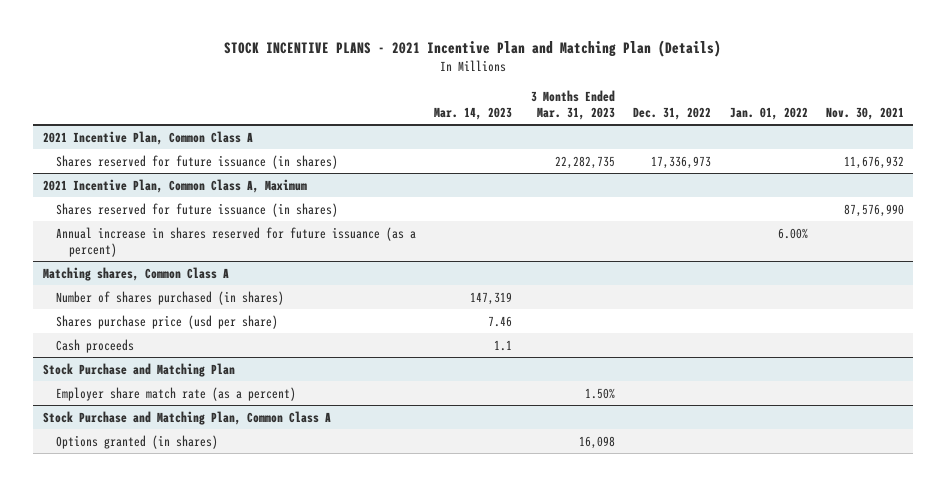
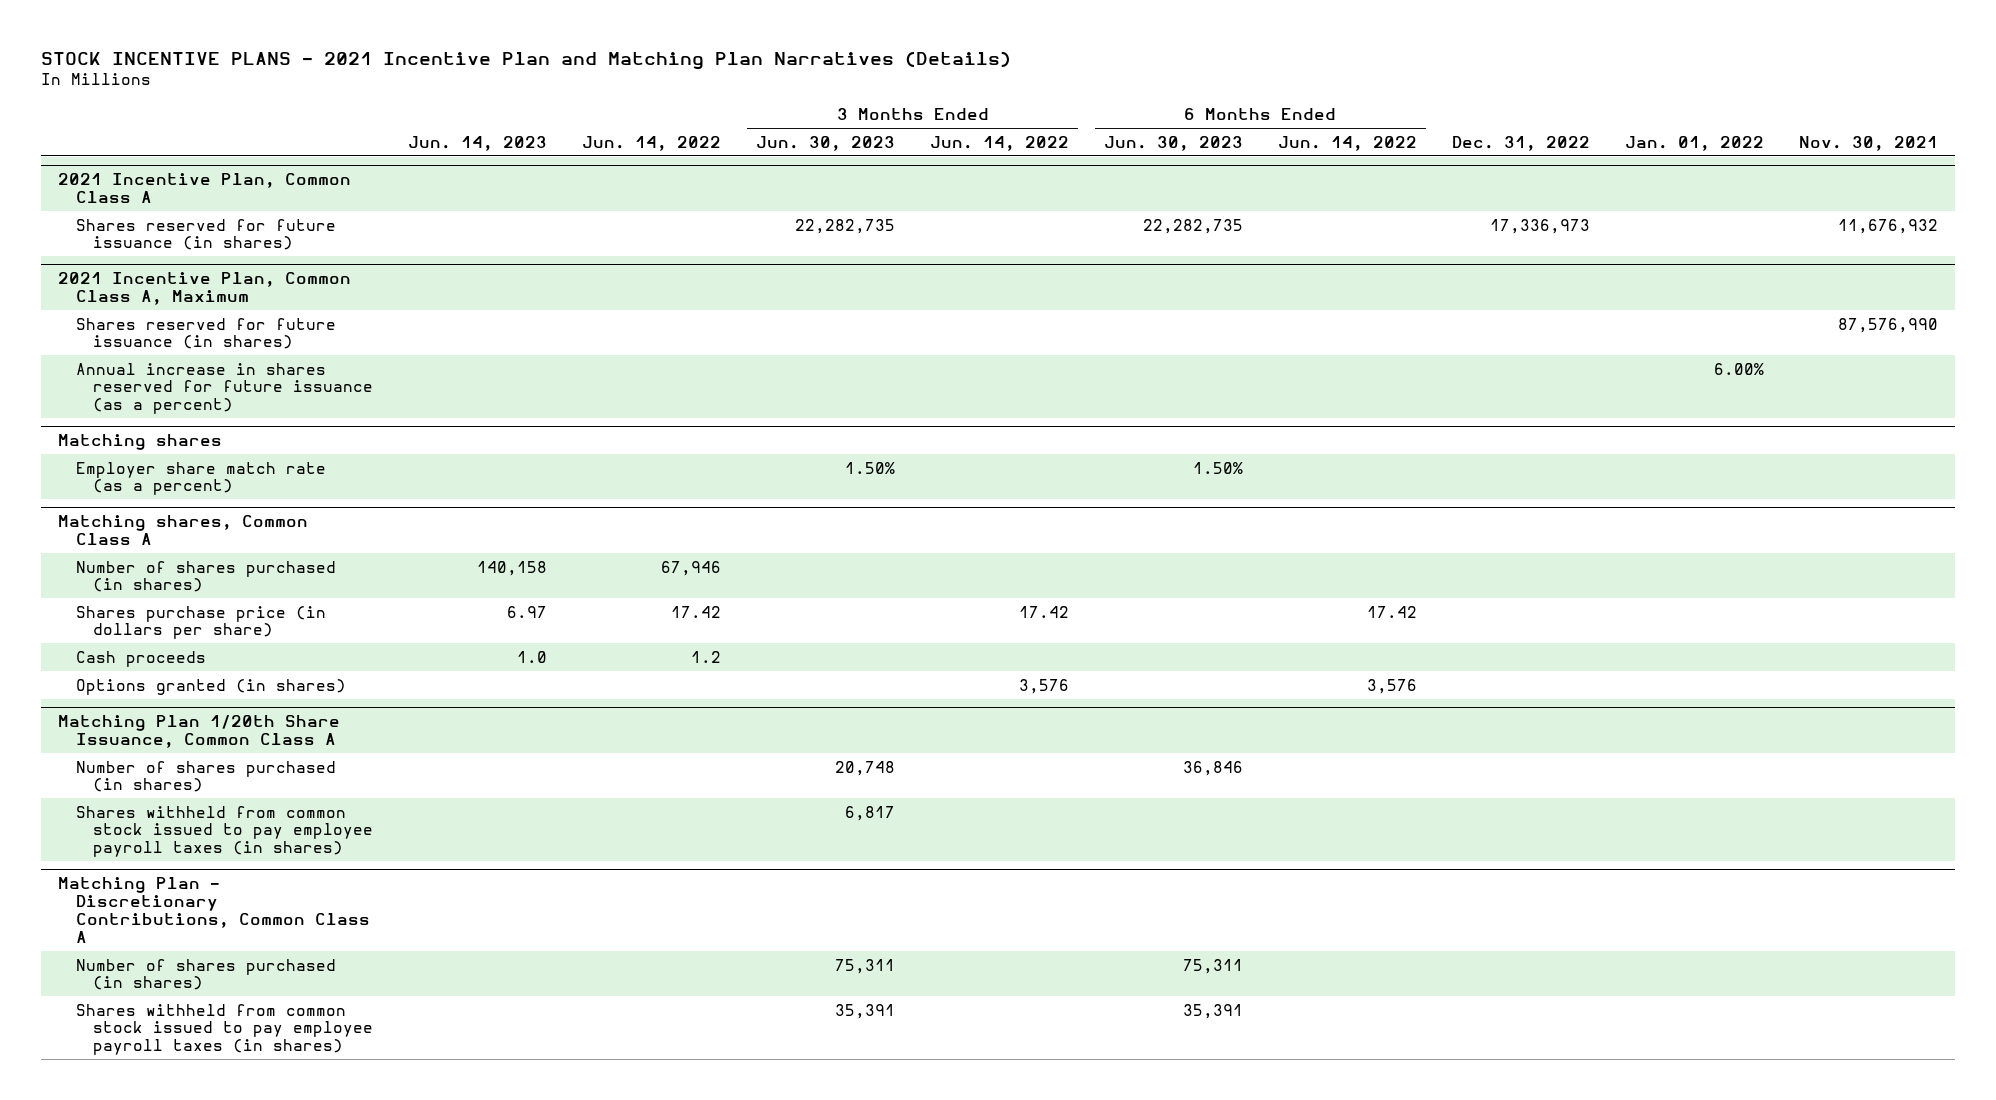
- STOCK INCENTIVE PLANS - 2021 Incentive Plan and Matching Plan (Details)
+ STOCK INCENTIVE PLANS - 2021 Incentive Plan and Matching Plan Narratives (Details)
- | Mar. 14, 2023 | 3 Months Ended Mar. 31, 2023 | Dec. 31, 2022 | Jan. 01, 2022 | Nov. 30, 2021
+ | Jun. 14, 2023 | Jun. 14, 2022 | 3 Months Ended Jun. 30, 2023 | 3 Months Ended Jun. 14, 2022 | 6 Months Ended Jun. 30, 2023 | 6 Months Ended Jun. 14, 2022 | Dec. 31, 2022 | Jan. 01, 2022 | Nov. 30, 2021
+ Matching shares
+ Employer share match rate (as a percent) | | | 1.50% | | 1.50% | | | |
@ Matching shares, Common Class A
- Shares purchase price (usd per share) | 7.46 | | | |
+ Shares purchase price (in dollars per share) | 6.97 | 17.42 | | 17.42 | | 17.42 | | |
- Stock Purchase and Matching Plan
- Employer share match rate (as a percent) | | 1.50% | | |
- Stock Purchase and Matching Plan, Common Class A
- Options granted (in shares) | | 16,098 | | |
@ Matching shares, Common Class A
+ Options granted (in shares) | | | | 3,576 | | 3,576 | | |
+ Matching Plan 1/20th Share Issuance, Common Class A
+ Number of shares purchased (in shares) | | | 20,748 | | 36,846 | | | |
+ Shares withheld from common stock issued to pay employee payroll taxes (in shares) | | | 6,817 | | | | | |
+ Matching Plan - Discretionary Contributions, Common Class A
+ Number of shares purchased (in shares) | | | 75,311 | | 75,311 | | | |
+ Shares withheld from common stock issued to pay employee payroll taxes (in shares) | | | 35,391 | | 35,391 | | | |

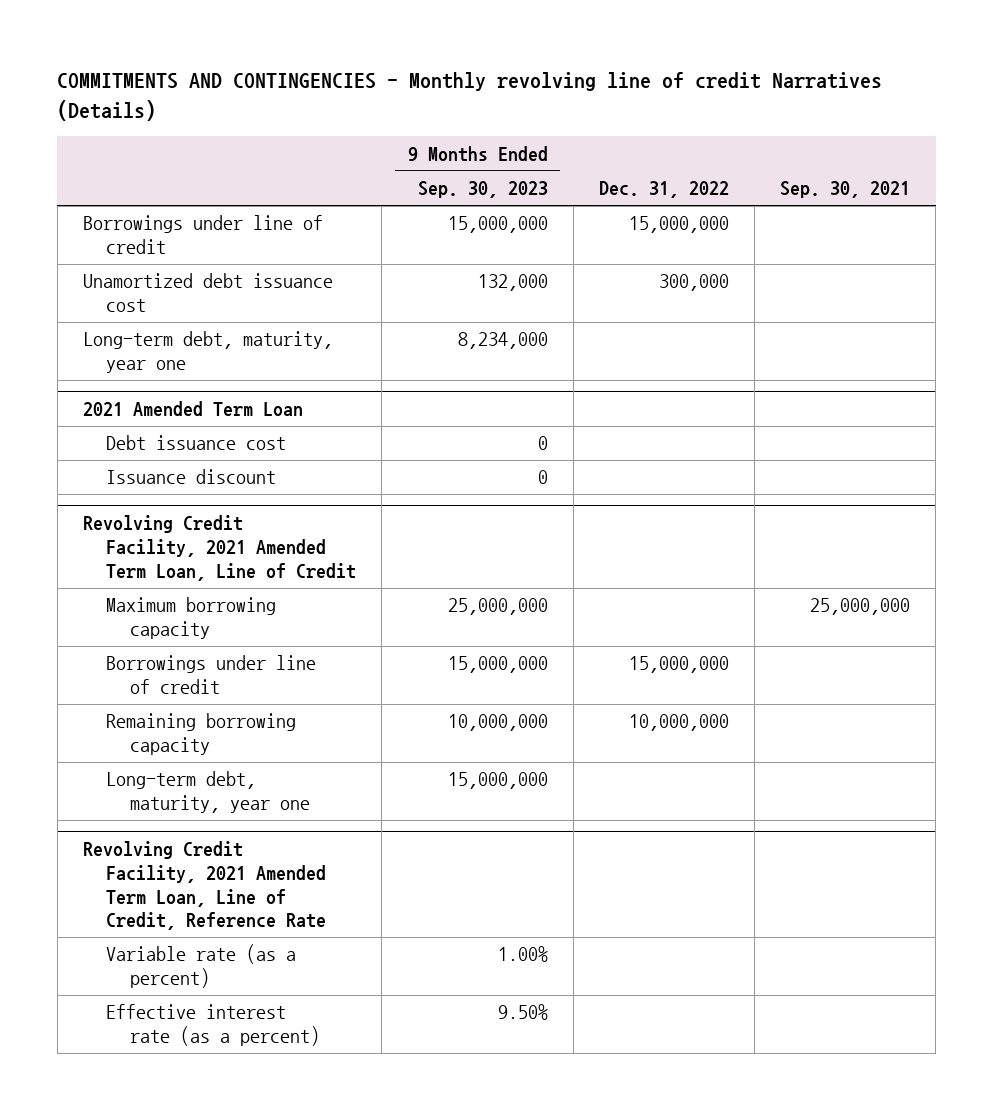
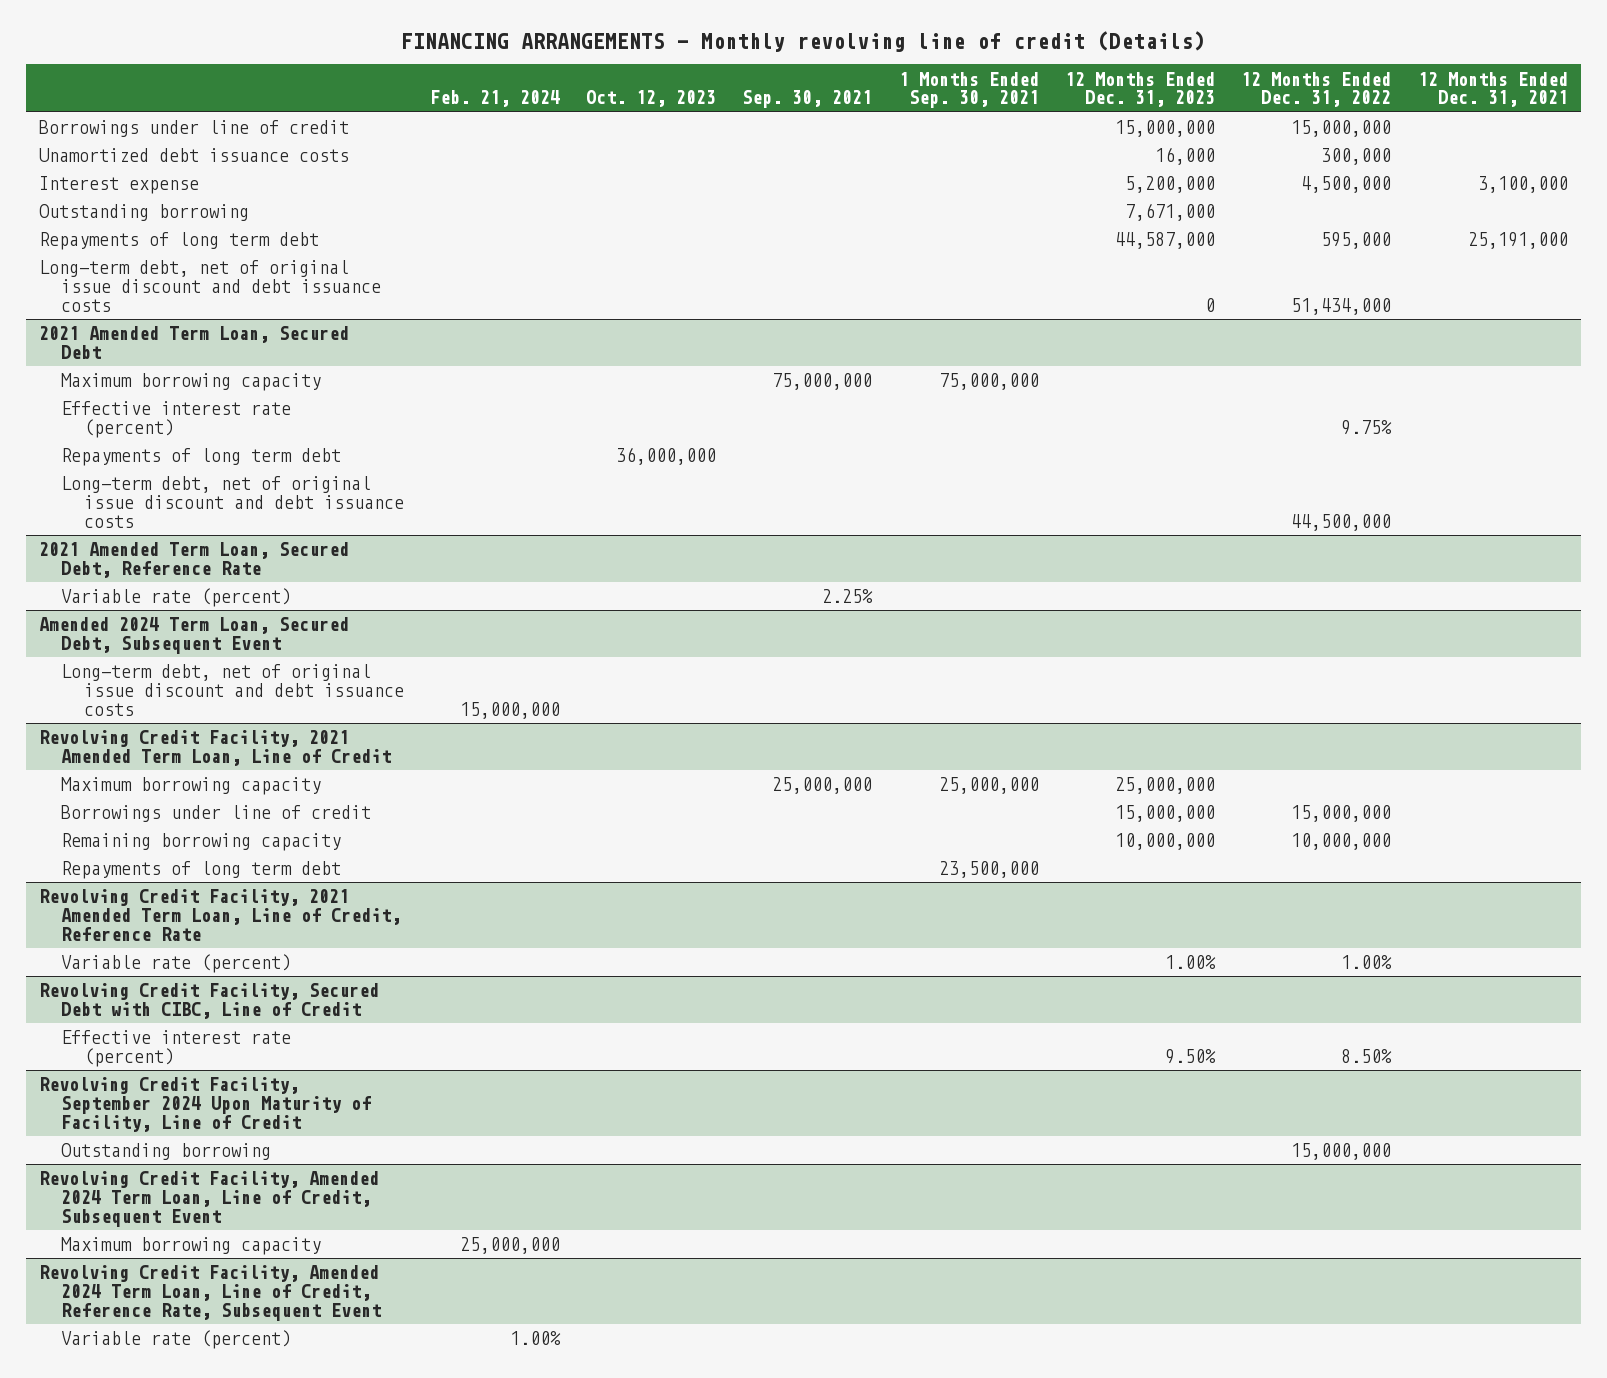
- COMMITMENTS AND CONTINGENCIES - Monthly revolving line of credit Narratives (Details)
+ FINANCING ARRANGEMENTS - Monthly revolving line of credit (Details)
- | 9 Months Ended Sep. 30, 2023 | Dec. 31, 2022 | Sep. 30, 2021
+ | Feb. 21, 2024 | Oct. 12, 2023 | Sep. 30, 2021 | 1 Months Ended Sep. 30, 2021 | 12 Months Ended Dec. 31, 2023 | 12 Months Ended Dec. 31, 2022 | 12 Months Ended Dec. 31, 2021
- Unamortized debt issuance cost | 132,000 | 300,000 |
- Long-term debt, maturity, year one | 8,234,000 | |
- 2021 Amended Term Loan
- Debt issuance cost | 0 | |
- Issuance discount | 0 | |
+ Unamortized debt issuance costs | | | | | 16,000 | 300,000 |
+ Interest expense | | | | | 5,200,000 | 4,500,000 | 3,100,000
+ Outstanding borrowing | | | | | 7,671,000 | |
+ Repayments of long term debt | | | | | 44,587,000 | 595,000 | 25,191,000
+ Long-term debt, net of original issue discount and debt issuance costs | | | | | 0 | 51,434,000 |
+ 2021 Amended Term Loan, Secured Debt
+ Maximum borrowing capacity | | | 75,000,000 | 75,000,000 | | |
+ Effective interest rate (percent) | | | | | | 9.75% |
+ Repayments of long term debt | | 36,000,000 | | | | |
+ Long-term debt, net of original issue discount and debt issuance costs | | | | | | 44,500,000 |
+ 2021 Amended Term Loan, Secured Debt, Reference Rate
+ Variable rate (percent) | | | 2.25% | | | |
+ Amended 2024 Term Loan, Secured Debt, Subsequent Event
+ Long-term debt, net of original issue discount and debt issuance costs | 15,000,000 | | | | | |
@ Revolving Credit Facility, 2021 Amended Term Loan, Line of Credit
- Long-term debt, maturity, year one | 15,000,000 | |
+ Repayments of long term debt | | | | 23,500,000 | | |
@ Revolving Credit Facility, 2021 Amended Term Loan, Line of Credit, Reference Rate
- Variable rate (as a percent) | 1.00% | |
- Effective interest rate (as a percent) | 9.50% | |
+ Variable rate (percent) | | | | | 1.00% | 1.00% |
+ Revolving Credit Facility, Secured Debt with CIBC, Line of Credit
+ Effective interest rate (percent) | | | | | 9.50% | 8.50% |
+ Revolving Credit Facility, September 2024 Upon Maturity of Facility, Line of Credit
+ Outstanding borrowing | | | | | | 15,000,000 |
+ Revolving Credit Facility, Amended 2024 Term Loan, Line of Credit, Subsequent Event
+ Maximum borrowing capacity | 25,000,000 | | | | | |
+ Revolving Credit Facility, Amended 2024 Term Loan, Line of Credit, Reference Rate, Subsequent Event
+ Variable rate (percent) | 1.00% | | | | | |

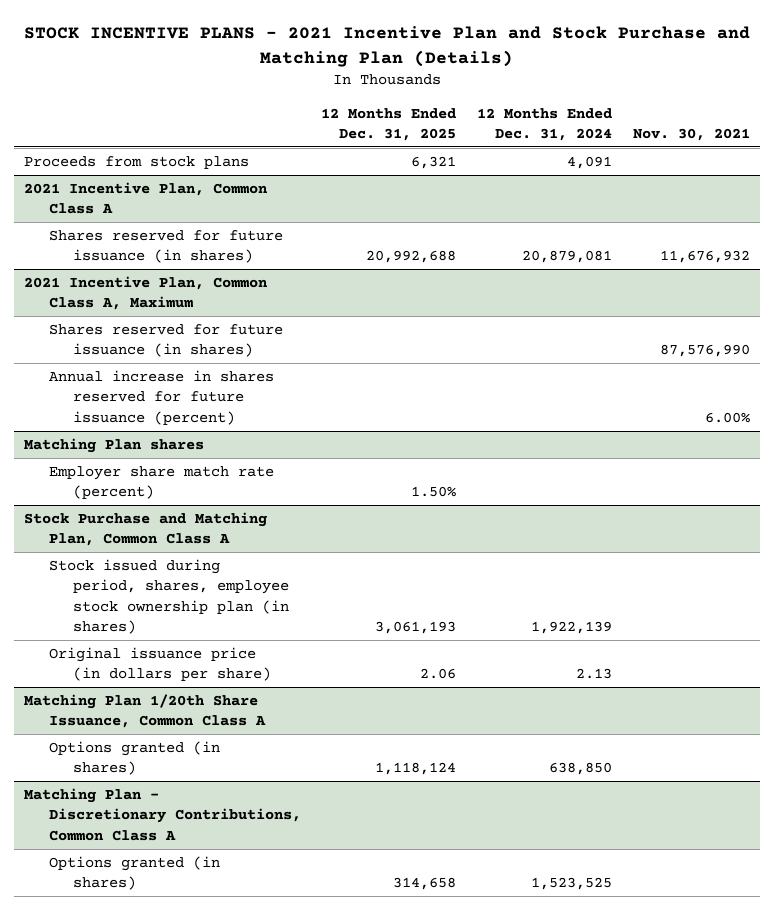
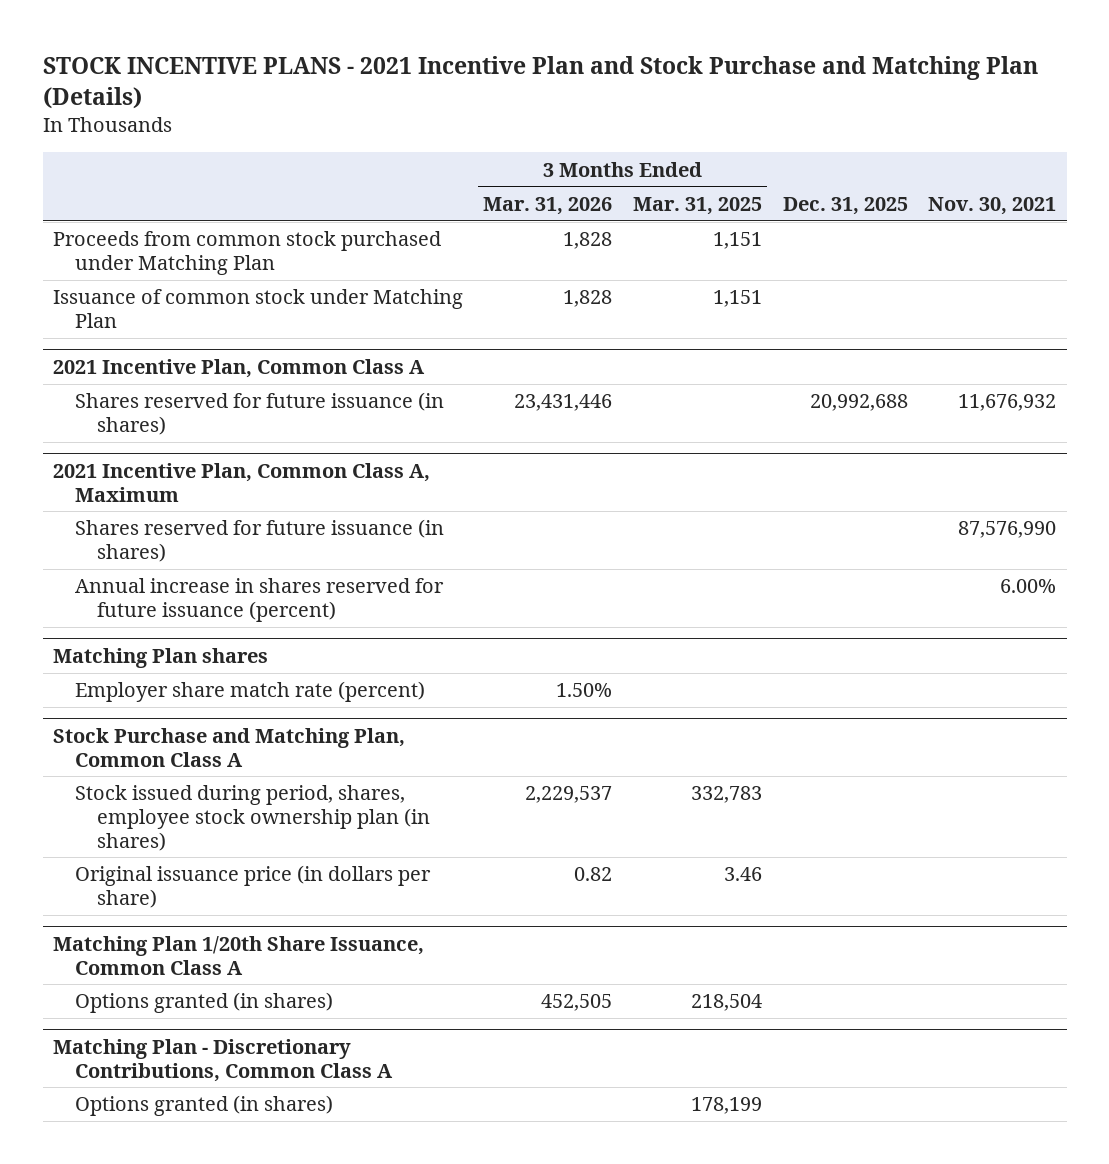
- | 12 Months Ended Dec. 31, 2025 | 12 Months Ended Dec. 31, 2024 | Nov. 30, 2021
+ | 3 Months Ended Mar. 31, 2026 | 3 Months Ended Mar. 31, 2025 | Dec. 31, 2025 | Nov. 30, 2021
- Proceeds from stock plans | 6,321 | 4,091 |
+ Proceeds from common stock purchased under Matching Plan | 1,828 | 1,151 | |
+ Issuance of common stock under Matching Plan | 1,828 | 1,151 | |

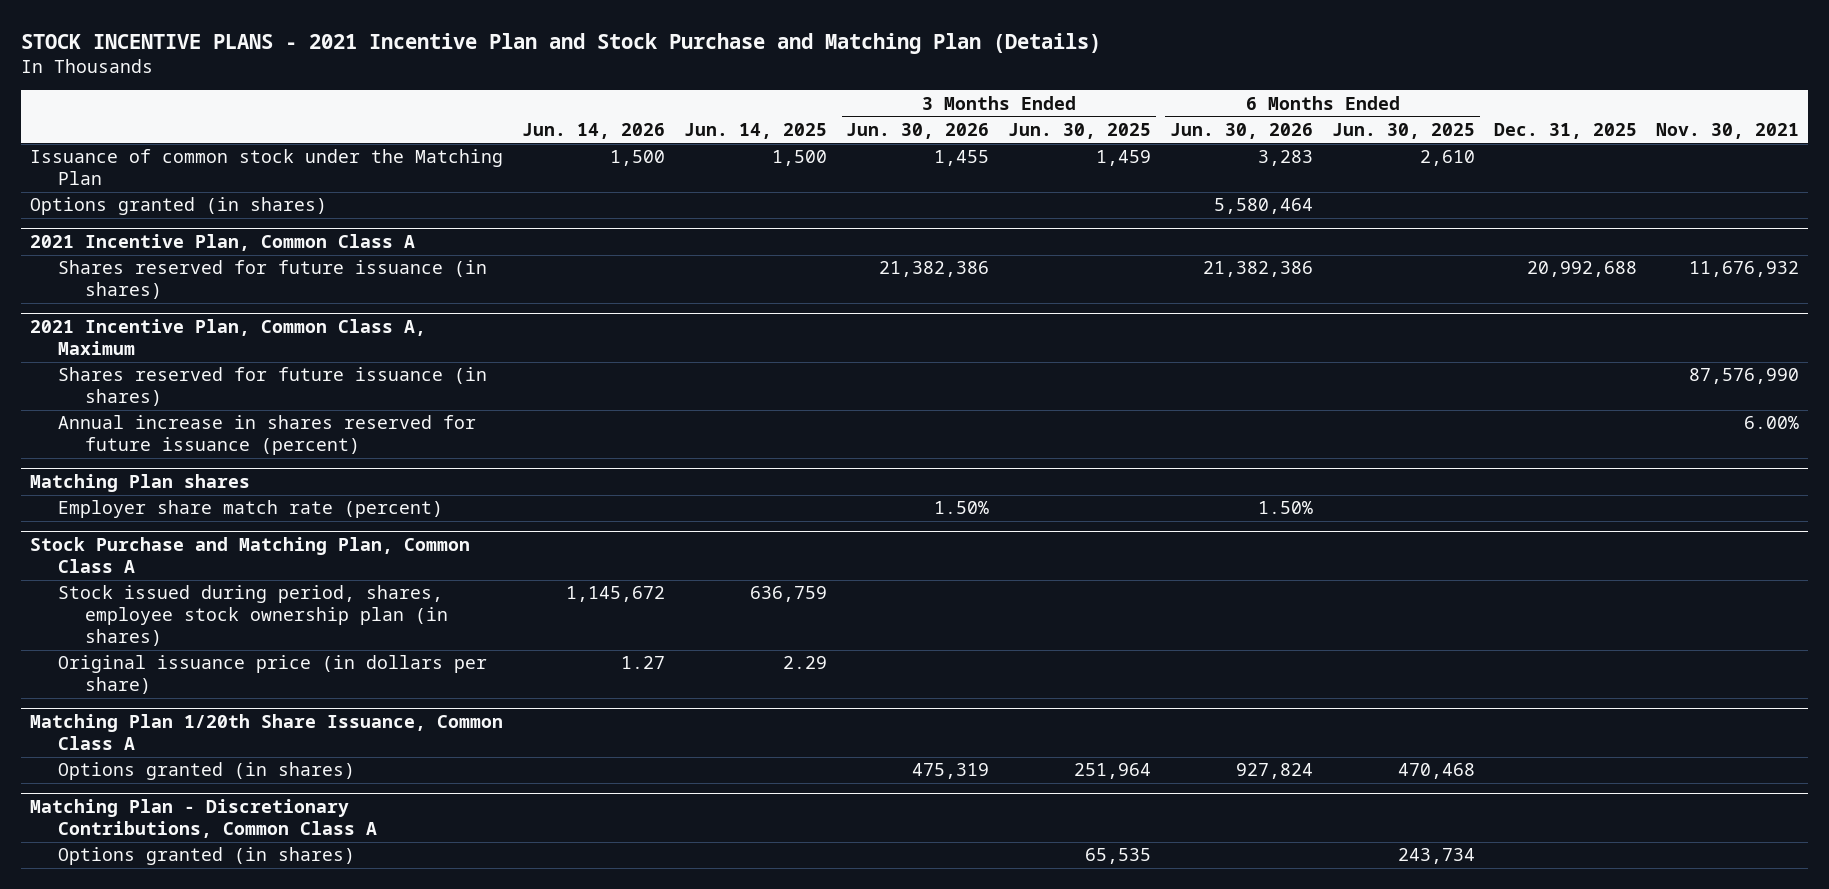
- | 3 Months Ended Mar. 31, 2026 | 3 Months Ended Mar. 31, 2025 | Dec. 31, 2025 | Nov. 30, 2021
+ | Jun. 14, 2026 | Jun. 14, 2025 | 3 Months Ended Jun. 30, 2026 | 3 Months Ended Jun. 30, 2025 | 6 Months Ended Jun. 30, 2026 | 6 Months Ended Jun. 30, 2025 | Dec. 31, 2025 | Nov. 30, 2021
- Proceeds from common stock purchased under Matching Plan | 1,828 | 1,151 | |
- Issuance of common stock under Matching Plan | 1,828 | 1,151 | |
+ Issuance of common stock under the Matching Plan | 1,500 | 1,500 | 1,455 | 1,459 | 3,283 | 2,610 | |
+ Options granted (in shares) | | | | | 5,580,464 | | |

